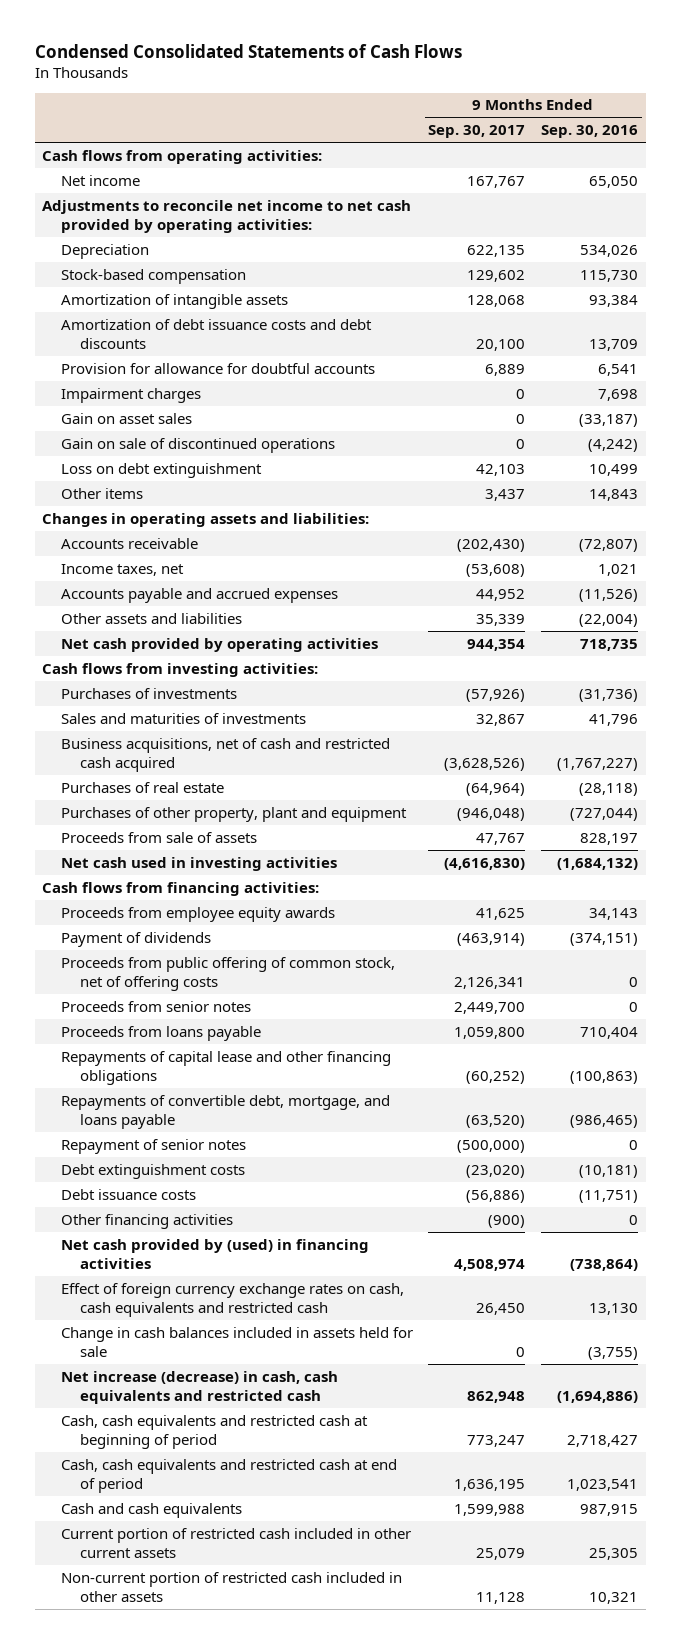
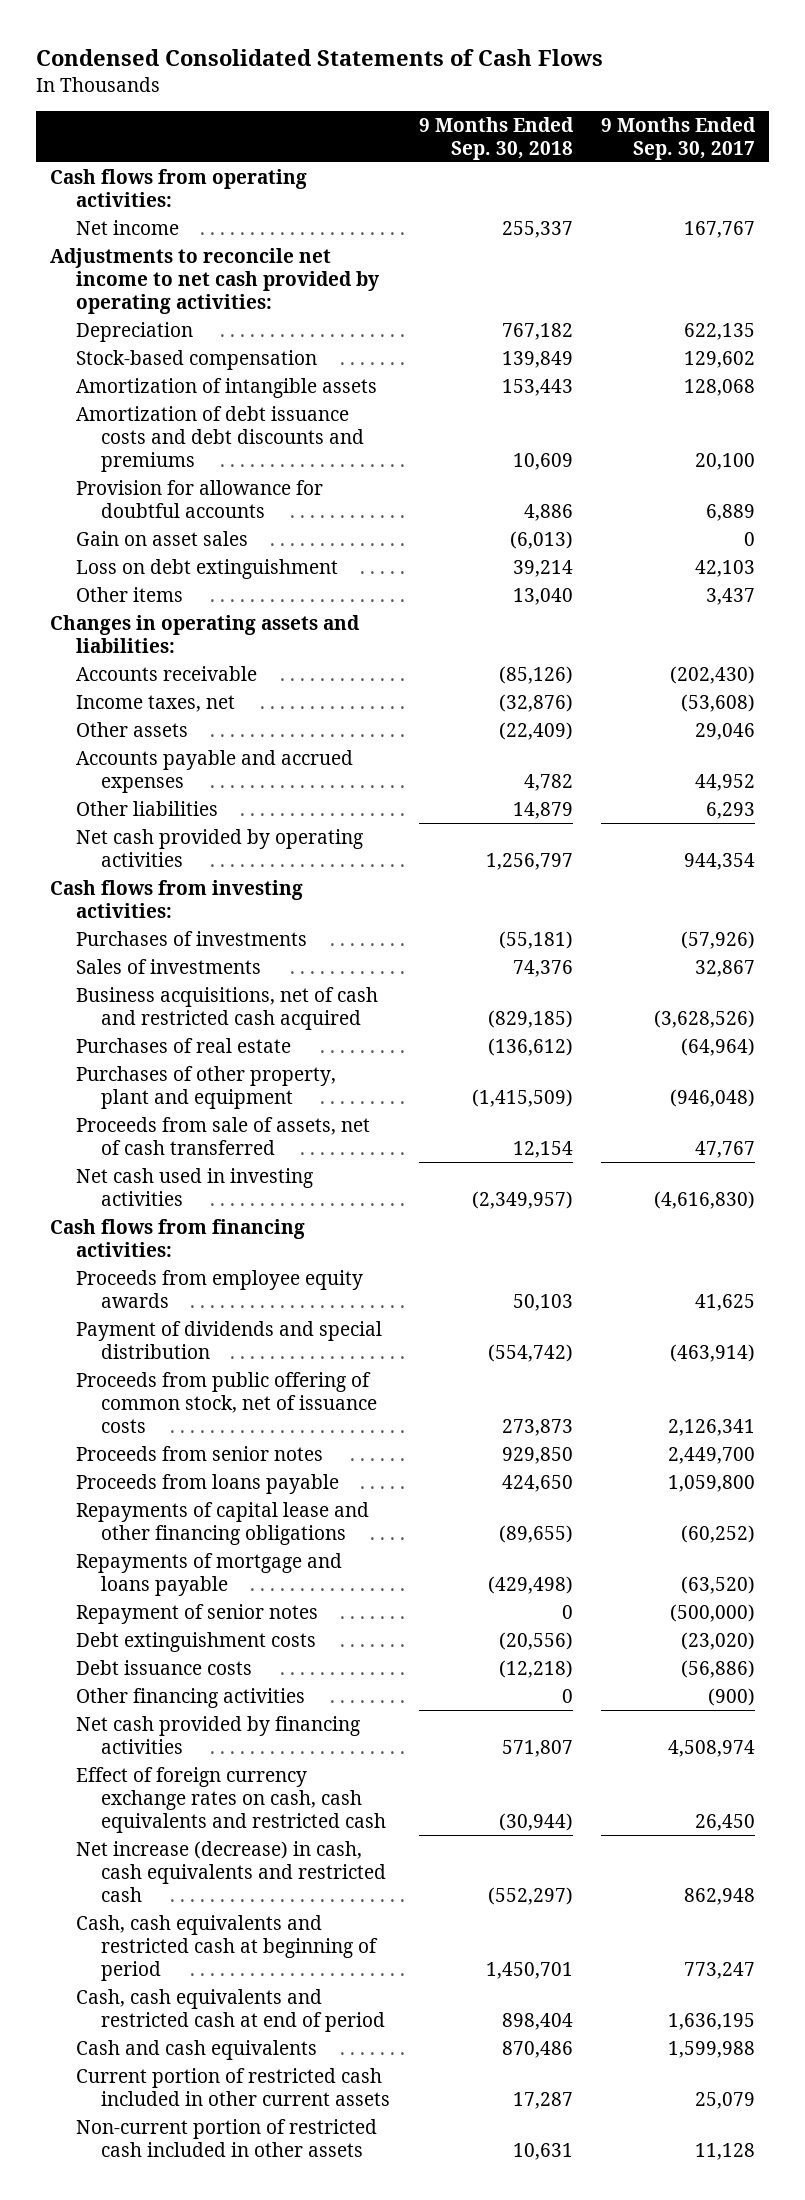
- | 9 Months Ended Sep. 30, 2017 | 9 Months Ended Sep. 30, 2016
+ | 9 Months Ended Sep. 30, 2018 | 9 Months Ended Sep. 30, 2017
- Amortization of debt issuance costs and debt discounts | 20,100 | 13,709
+ Amortization of debt issuance costs and debt discounts and premiums | 10,609 | 20,100
- Impairment charges | 0 | 7,698
- Gain on sale of discontinued operations | 0 | (4,242)
+ Other assets | (22,409) | 29,046
- Other assets and liabilities | 35,339 | (22,004)
+ Other liabilities | 14,879 | 6,293
- Sales and maturities of investments | 32,867 | 41,796
+ Sales of investments | 74,376 | 32,867
- Proceeds from sale of assets | 47,767 | 828,197
+ Proceeds from sale of assets, net of cash transferred | 12,154 | 47,767
- Payment of dividends | (463,914) | (374,151)
- Proceeds from public offering of common stock, net of offering costs | 2,126,341 | 0
+ Payment of dividends and special distribution | (554,742) | (463,914)
+ Proceeds from public offering of common stock, net of issuance costs | 273,873 | 2,126,341
- Repayments of convertible debt, mortgage, and loans payable | (63,520) | (986,465)
+ Repayments of mortgage and loans payable | (429,498) | (63,520)
- Net cash provided by (used) in financing activities | 4,508,974 | (738,864)
+ Net cash provided by financing activities | 571,807 | 4,508,974
- Change in cash balances included in assets held for sale | 0 | (3,755)

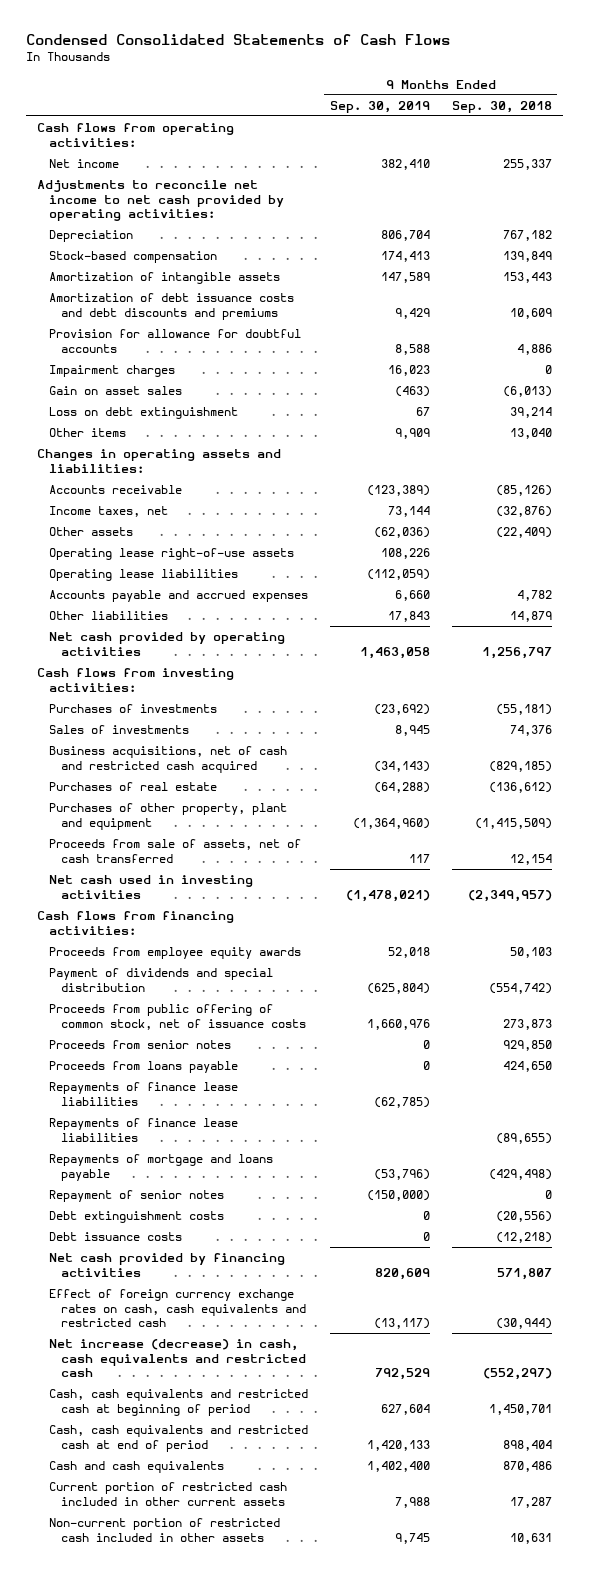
- | 9 Months Ended Sep. 30, 2018 | 9 Months Ended Sep. 30, 2017
+ | 9 Months Ended Sep. 30, 2019 | 9 Months Ended Sep. 30, 2018
+ Impairment charges | 16,023 | 0
+ Operating lease right-of-use assets | 108,226 |
+ Operating lease liabilities | (112,059) |
- Repayments of capital lease and other financing obligations | (89,655) | (60,252)
+ Repayments of finance lease liabilities | (62,785) |
+ Repayments of finance lease liabilities | | (89,655)
- Other financing activities | 0 | (900)

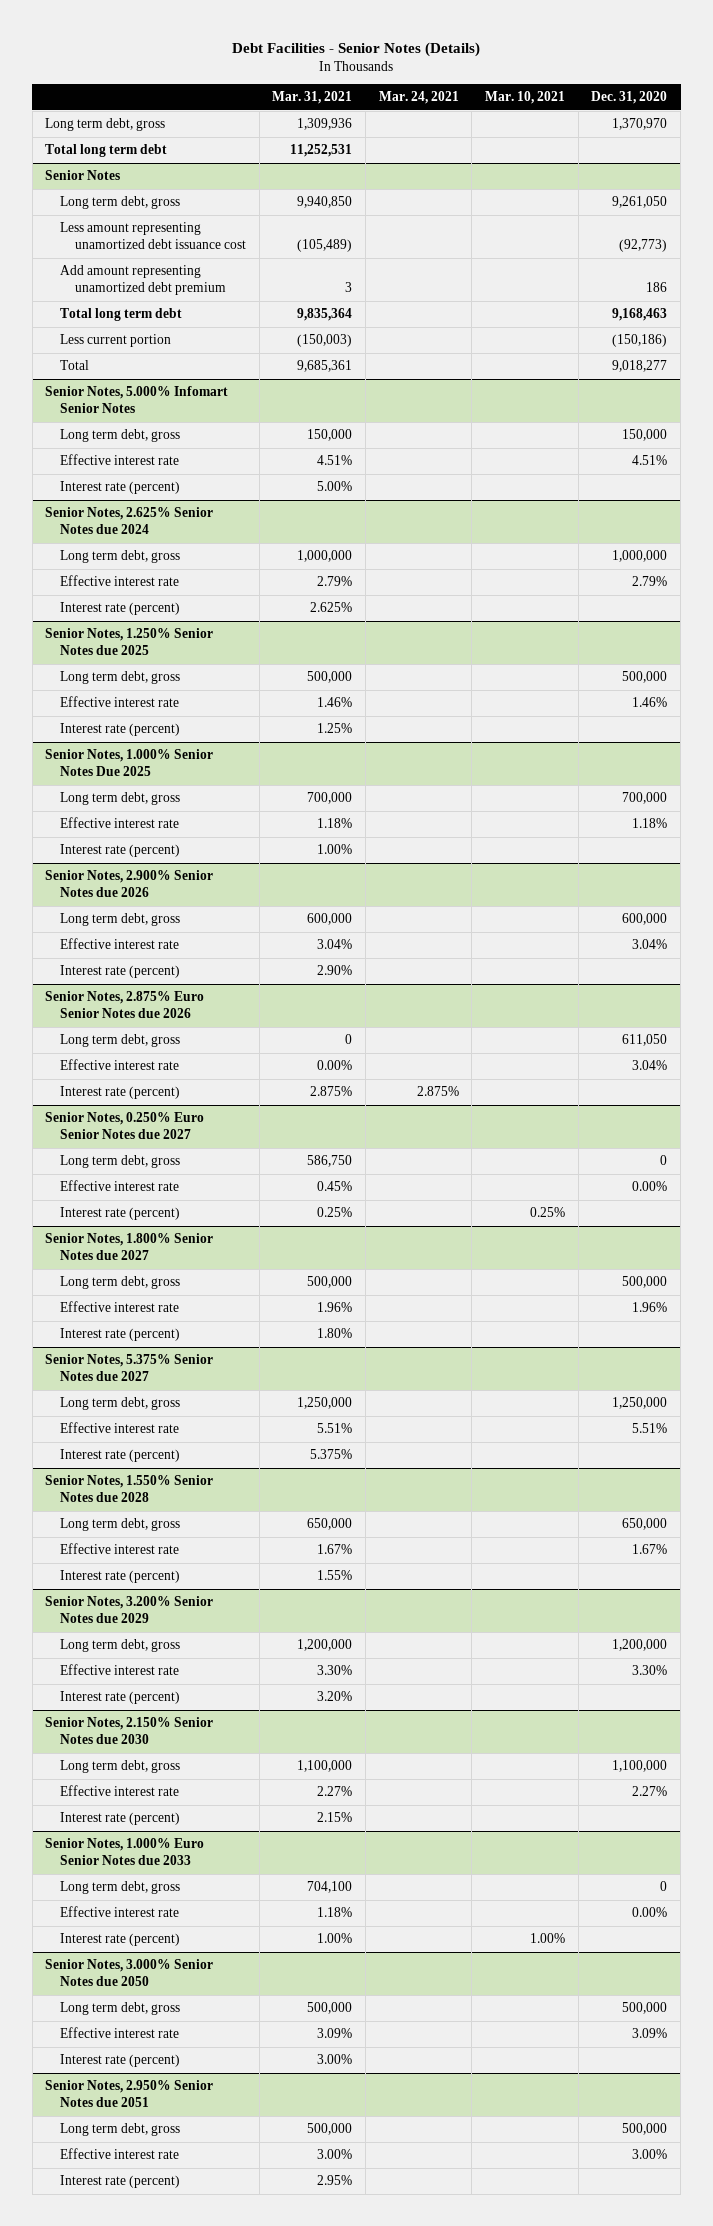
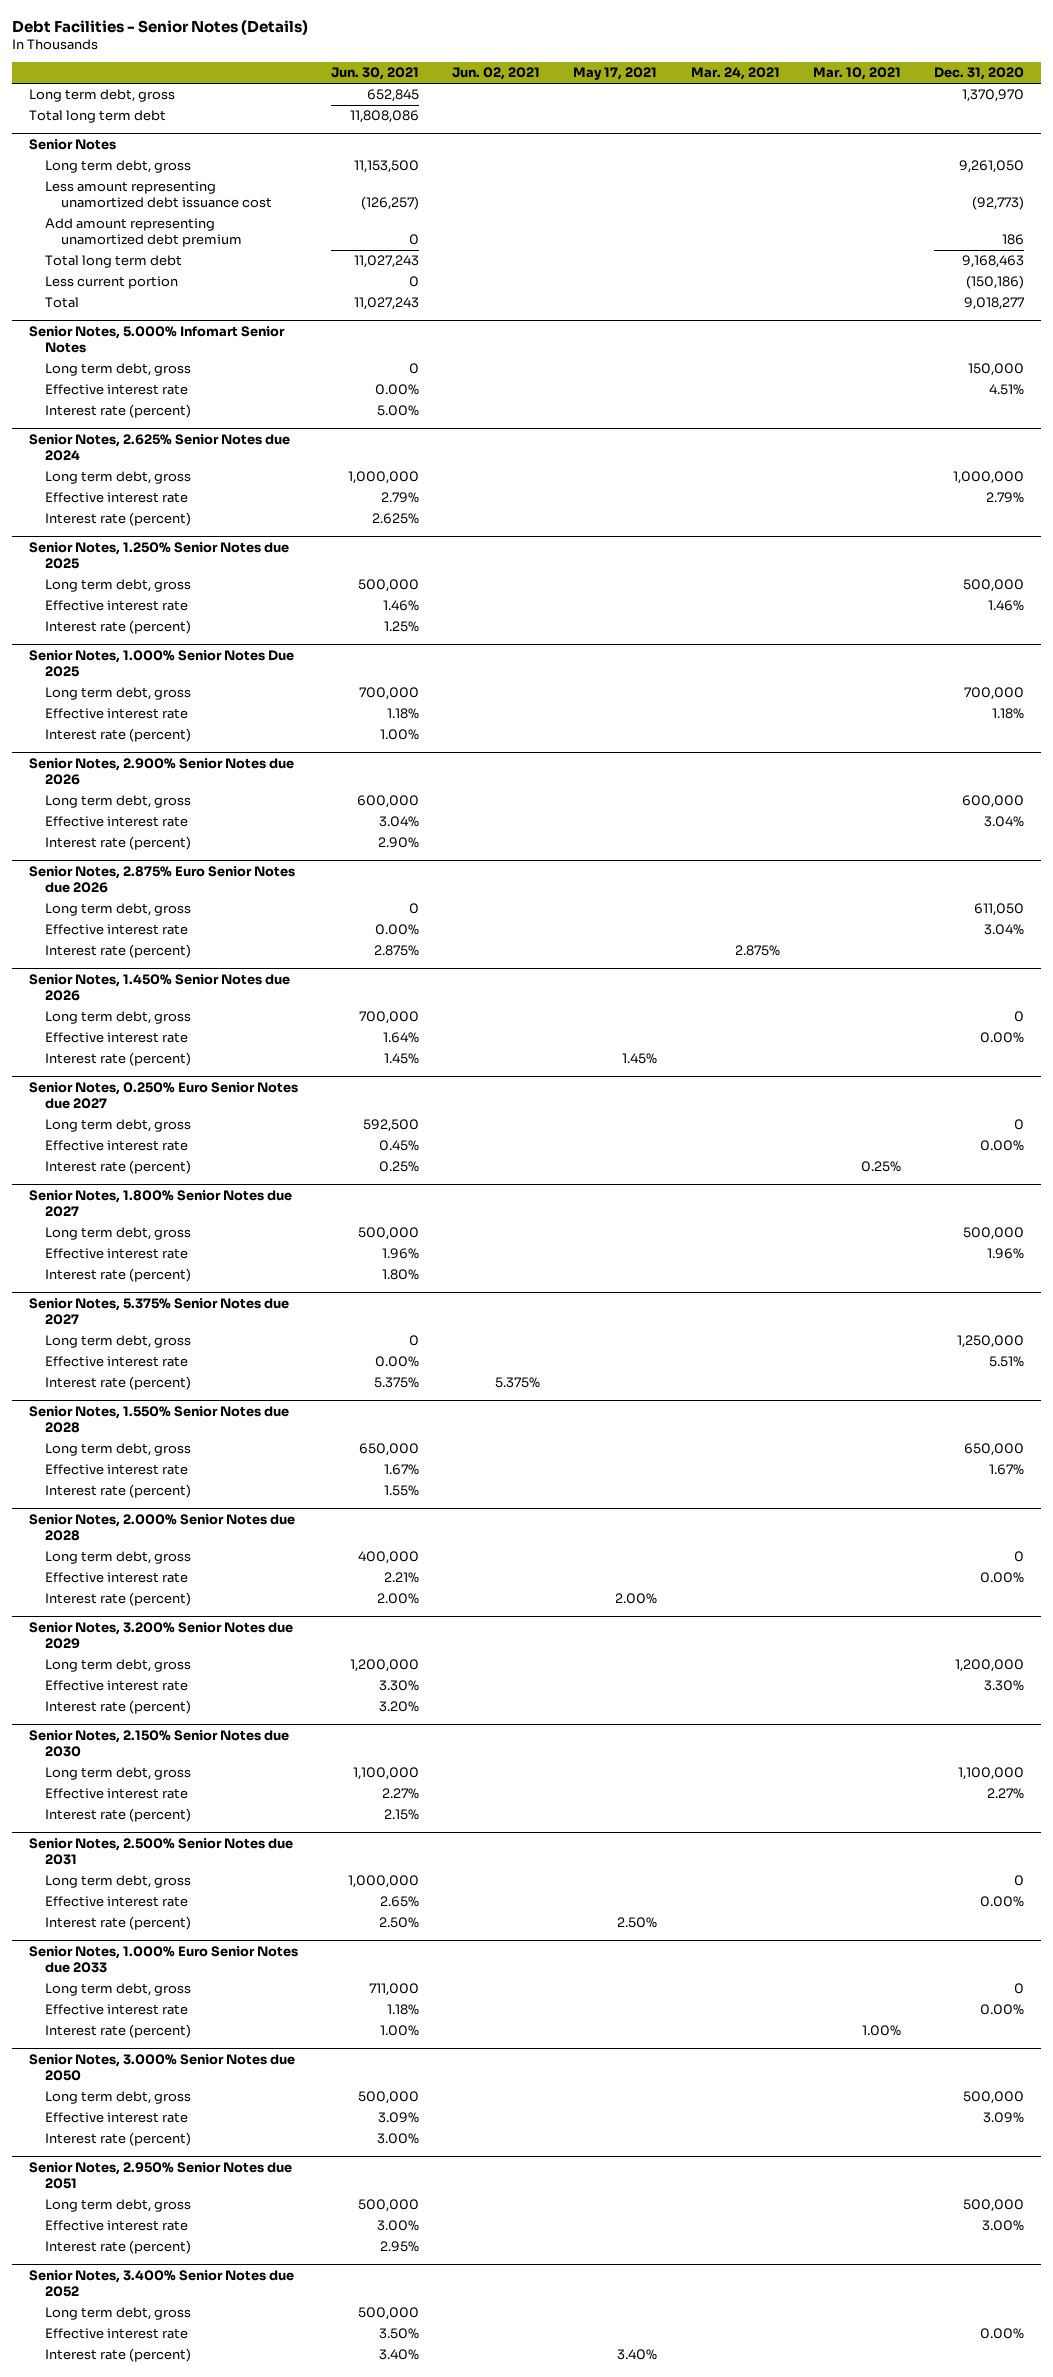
- | Mar. 31, 2021 | Mar. 24, 2021 | Mar. 10, 2021 | Dec. 31, 2020
+ | Jun. 30, 2021 | Jun. 02, 2021 | May 17, 2021 | Mar. 24, 2021 | Mar. 10, 2021 | Dec. 31, 2020
+ Senior Notes, 1.450% Senior Notes due 2026
+ Long term debt, gross | 700,000 | | | | | 0
+ Effective interest rate | 1.64% | | | | | 0.00%
+ Interest rate (percent) | 1.45% | | 1.45% | | |
+ Senior Notes, 2.000% Senior Notes due 2028
+ Long term debt, gross | 400,000 | | | | | 0
+ Effective interest rate | 2.21% | | | | | 0.00%
+ Interest rate (percent) | 2.00% | | 2.00% | | |
+ Senior Notes, 2.500% Senior Notes due 2031
+ Long term debt, gross | 1,000,000 | | | | | 0
+ Effective interest rate | 2.65% | | | | | 0.00%
+ Interest rate (percent) | 2.50% | | 2.50% | | |
+ Senior Notes, 3.400% Senior Notes due 2052
+ Long term debt, gross | 500,000 | | | | |
+ Effective interest rate | 3.50% | | | | | 0.00%
+ Interest rate (percent) | 3.40% | | 3.40% | | |

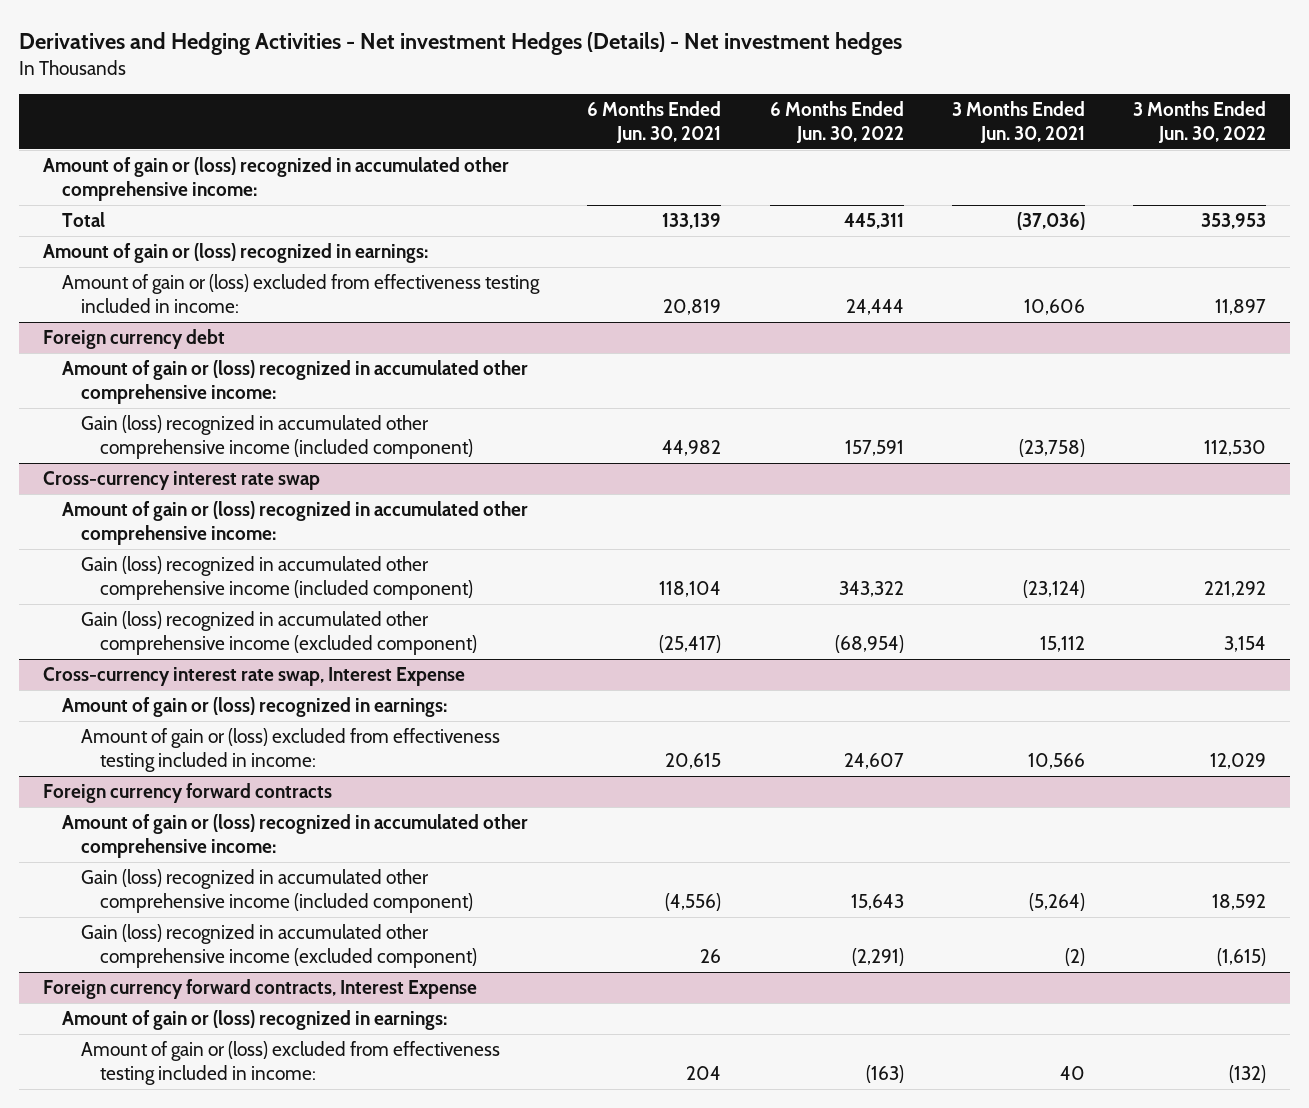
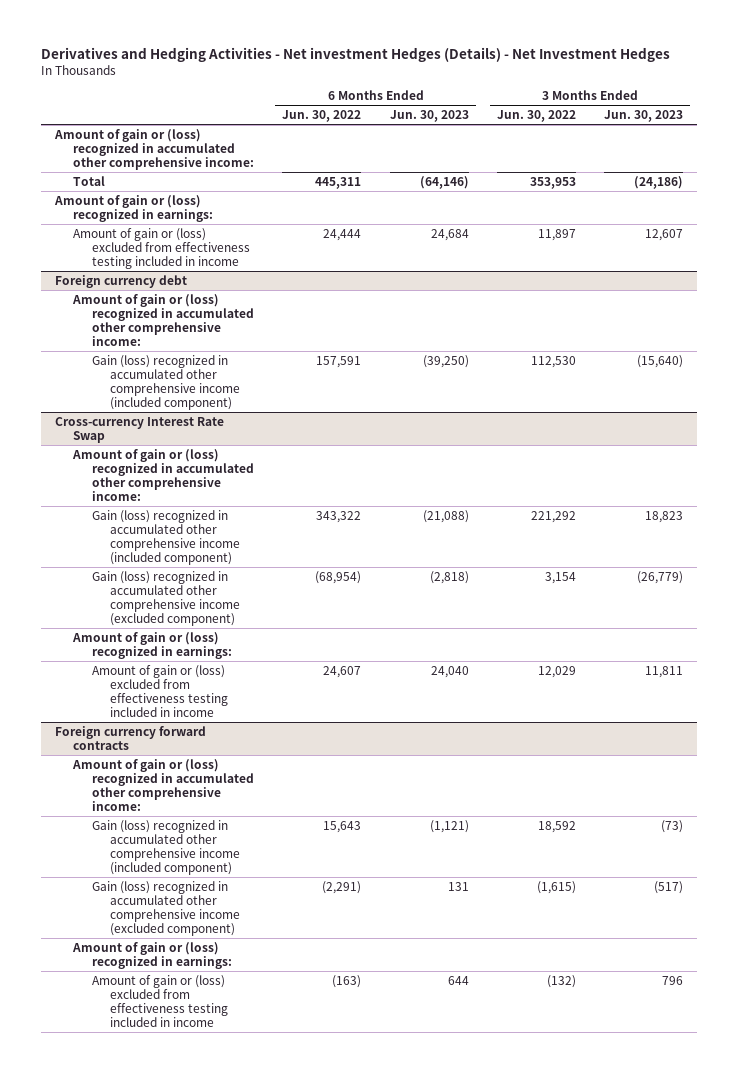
- Derivatives and Hedging Activities - Net investment Hedges (Details) - Net investment hedges
+ Derivatives and Hedging Activities - Net investment Hedges (Details) - Net Investment Hedges
- | 6 Months Ended Jun. 30, 2021 | 6 Months Ended Jun. 30, 2022 | 3 Months Ended Jun. 30, 2021 | 3 Months Ended Jun. 30, 2022
+ | 6 Months Ended Jun. 30, 2022 | 6 Months Ended Jun. 30, 2023 | 3 Months Ended Jun. 30, 2022 | 3 Months Ended Jun. 30, 2023
- Amount of gain or (loss) excluded from effectiveness testing included in income: | 20,819 | 24,444 | 10,606 | 11,897
+ Amount of gain or (loss) excluded from effectiveness testing included in income | 24,444 | 24,684 | 11,897 | 12,607
- Cross-currency interest rate swap
+ Cross-currency Interest Rate Swap
- Cross-currency interest rate swap, Interest Expense
- Amount of gain or (loss) excluded from effectiveness testing included in income: | 20,615 | 24,607 | 10,566 | 12,029
+ Amount of gain or (loss) excluded from effectiveness testing included in income | 24,607 | 24,040 | 12,029 | 11,811
- Foreign currency forward contracts, Interest Expense
- Amount of gain or (loss) excluded from effectiveness testing included in income: | 204 | (163) | 40 | (132)
@ Foreign currency forward contracts
+ Amount of gain or (loss) excluded from effectiveness testing included in income | (163) | 644 | (132) | 796

